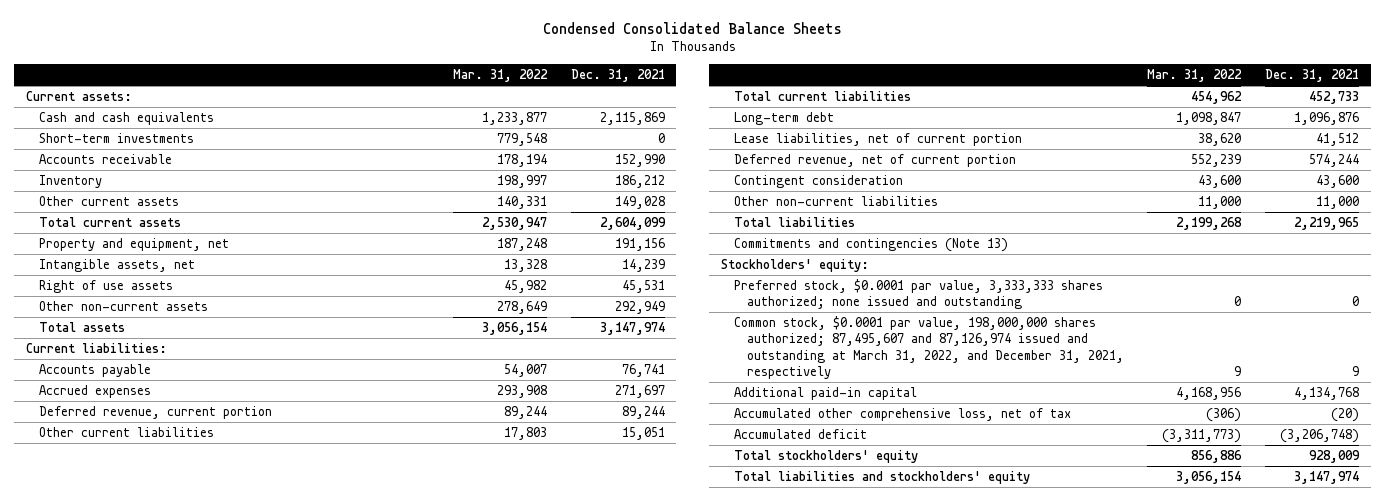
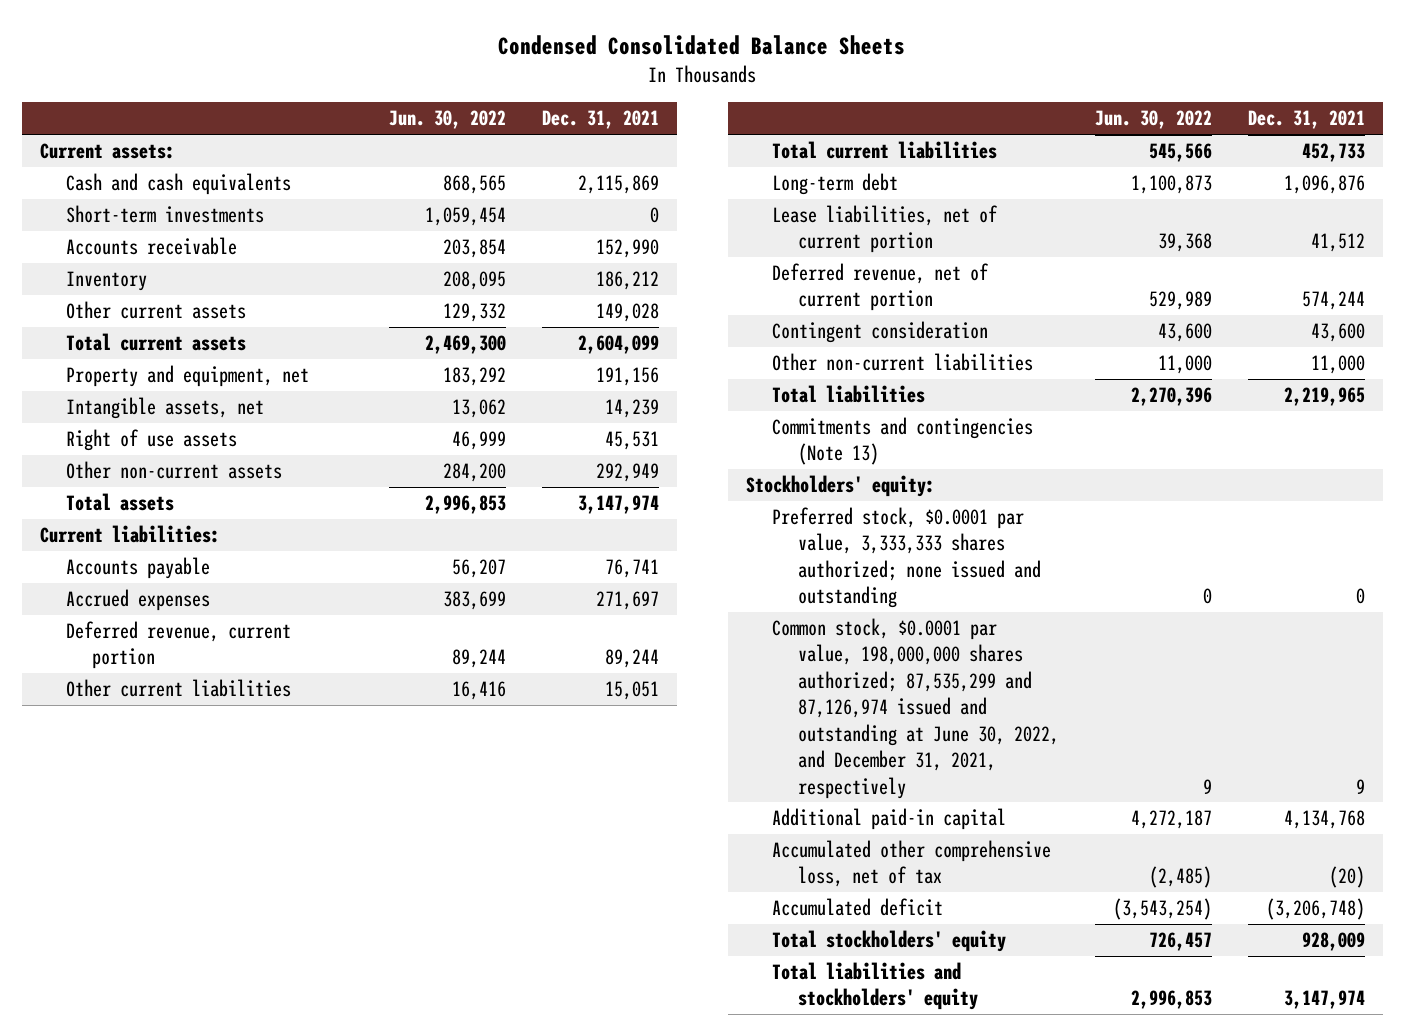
- | Mar. 31, 2022 | Dec. 31, 2021
+ | Jun. 30, 2022 | Dec. 31, 2021
- Common stock, $0.0001 par value, 198,000,000 shares authorized; 87,495,607 and 87,126,974 issued and outstanding at March 31, 2022, and December 31, 2021, respectively | 9 | 9
+ Common stock, $0.0001 par value, 198,000,000 shares authorized; 87,535,299 and 87,126,974 issued and outstanding at June 30, 2022, and December 31, 2021, respectively | 9 | 9

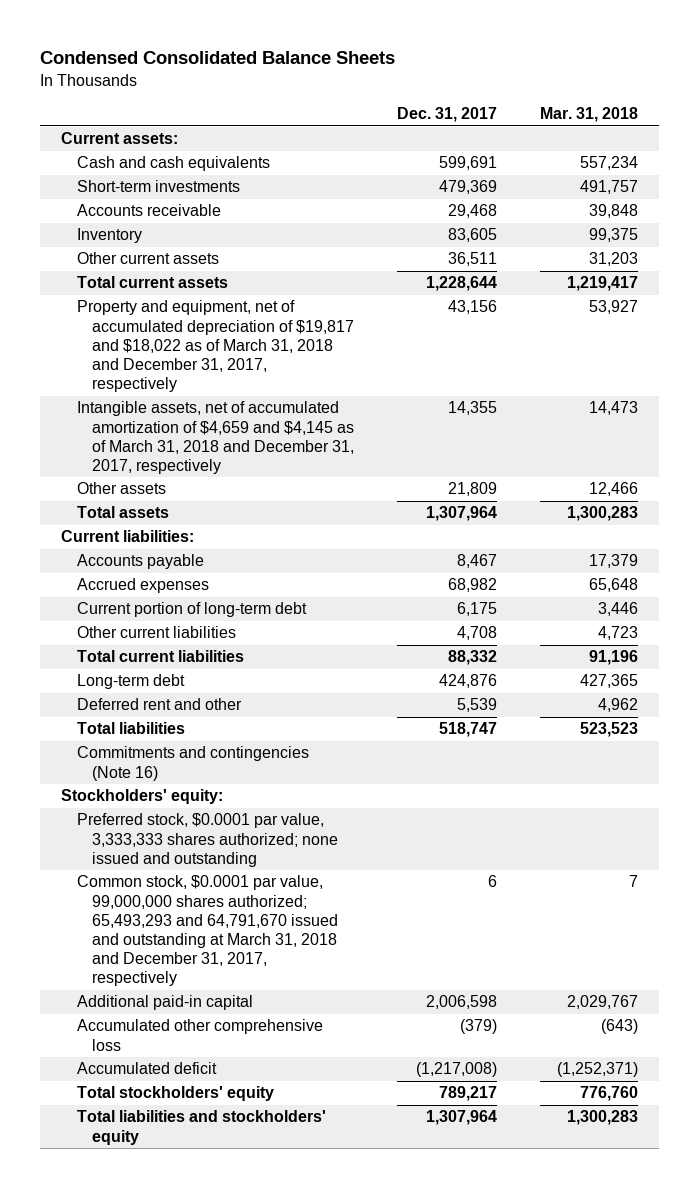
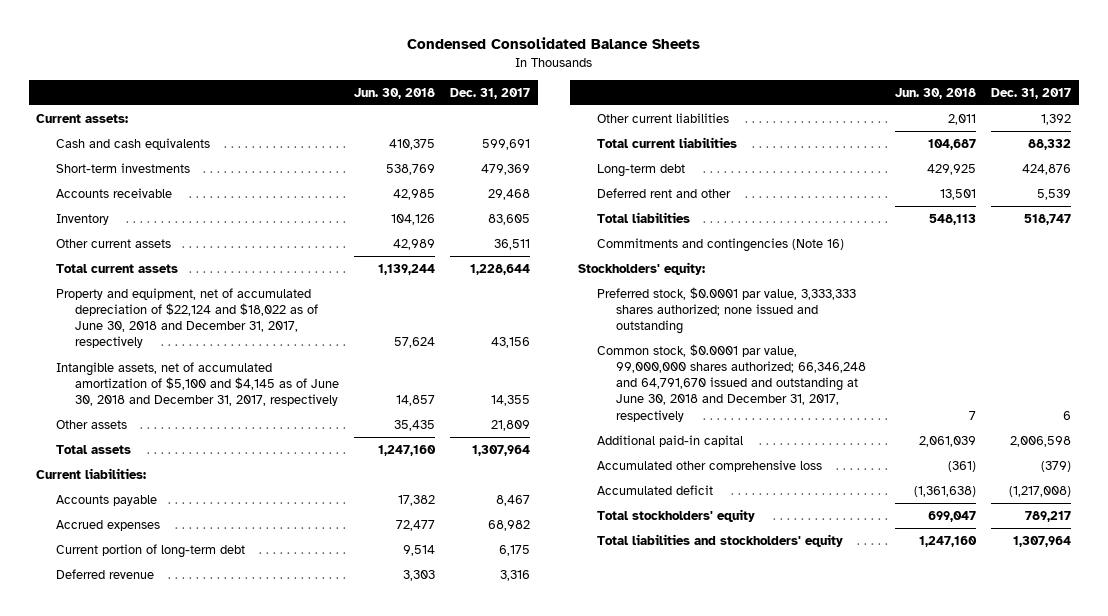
- | Dec. 31, 2017 | Mar. 31, 2018
+ | Jun. 30, 2018 | Dec. 31, 2017
- Property and equipment, net of accumulated depreciation of $19,817 and $18,022 as of March 31, 2018 and December 31, 2017, respectively | 43,156 | 53,927
- Intangible assets, net of accumulated amortization of $4,659 and $4,145 as of March 31, 2018 and December 31, 2017, respectively | 14,355 | 14,473
+ Property and equipment, net of accumulated depreciation of $22,124 and $18,022 as of June 30, 2018 and December 31, 2017, respectively | 57,624 | 43,156
+ Intangible assets, net of accumulated amortization of $5,100 and $4,145 as of June 30, 2018 and December 31, 2017, respectively | 14,857 | 14,355
- Other current liabilities | 4,708 | 4,723
+ Deferred revenue | 3,303 | 3,316
+ Other current liabilities | 2,011 | 1,392
- Common stock, $0.0001 par value, 99,000,000 shares authorized; 65,493,293 and 64,791,670 issued and outstanding at March 31, 2018 and December 31, 2017, respectively | 6 | 7
+ Common stock, $0.0001 par value, 99,000,000 shares authorized; 66,346,248 and 64,791,670 issued and outstanding at June 30, 2018 and December 31, 2017, respectively | 7 | 6

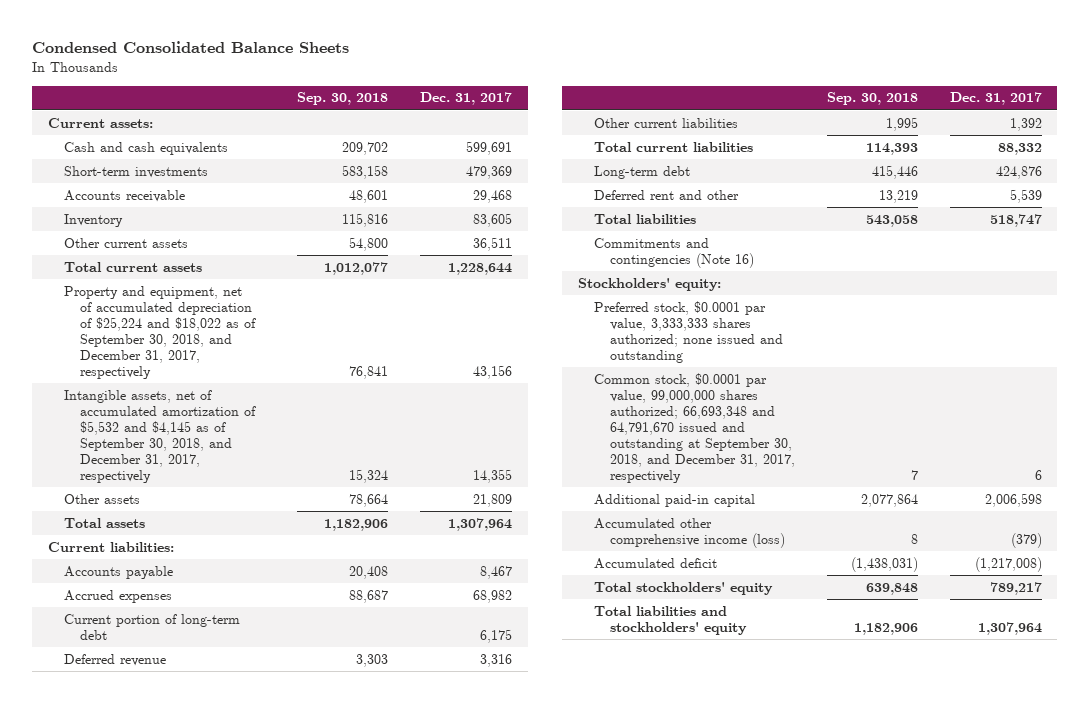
- | Jun. 30, 2018 | Dec. 31, 2017
+ | Sep. 30, 2018 | Dec. 31, 2017
- Property and equipment, net of accumulated depreciation of $22,124 and $18,022 as of June 30, 2018 and December 31, 2017, respectively | 57,624 | 43,156
- Intangible assets, net of accumulated amortization of $5,100 and $4,145 as of June 30, 2018 and December 31, 2017, respectively | 14,857 | 14,355
+ Property and equipment, net of accumulated depreciation of $25,224 and $18,022 as of September 30, 2018, and December 31, 2017, respectively | 76,841 | 43,156
+ Intangible assets, net of accumulated amortization of $5,532 and $4,145 as of September 30, 2018, and December 31, 2017, respectively | 15,324 | 14,355
- Common stock, $0.0001 par value, 99,000,000 shares authorized; 66,346,248 and 64,791,670 issued and outstanding at June 30, 2018 and December 31, 2017, respectively | 7 | 6
+ Common stock, $0.0001 par value, 99,000,000 shares authorized; 66,693,348 and 64,791,670 issued and outstanding at September 30, 2018, and December 31, 2017, respectively | 7 | 6
- Accumulated other comprehensive loss | (361) | (379)
+ Accumulated other comprehensive income (loss) | 8 | (379)

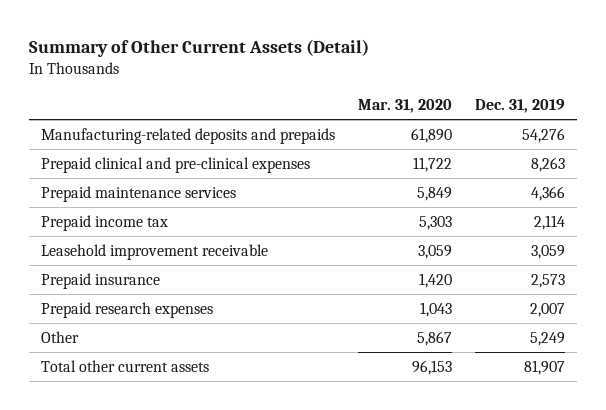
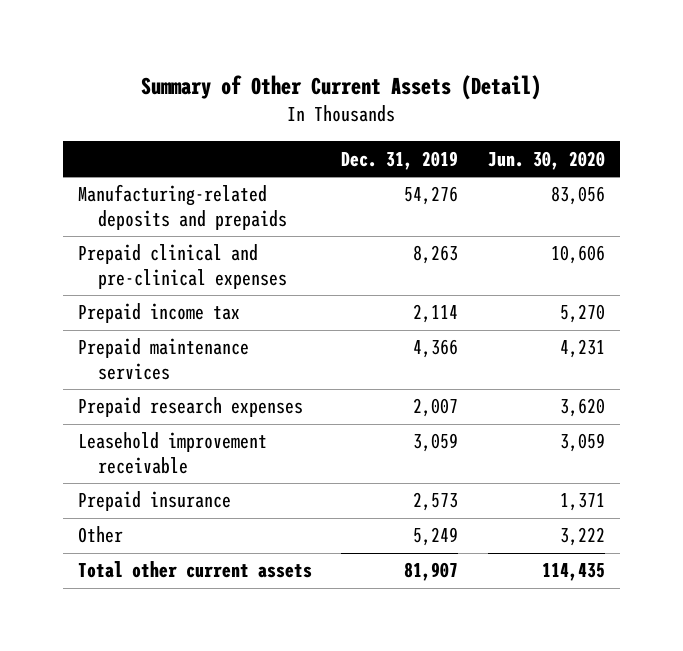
- | Mar. 31, 2020 | Dec. 31, 2019
+ | Dec. 31, 2019 | Jun. 30, 2020
moved down: Prepaid maintenance services | 4,366 | 4,231
moved up: Prepaid research expenses | 2,007 | 3,620

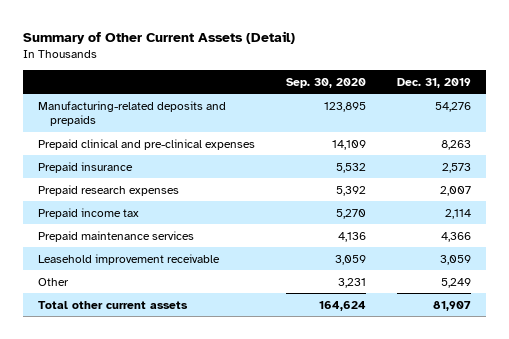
- | Dec. 31, 2019 | Jun. 30, 2020
+ | Sep. 30, 2020 | Dec. 31, 2019
moved up: Prepaid insurance | 5,532 | 2,573
moved up: Prepaid research expenses | 5,392 | 2,007

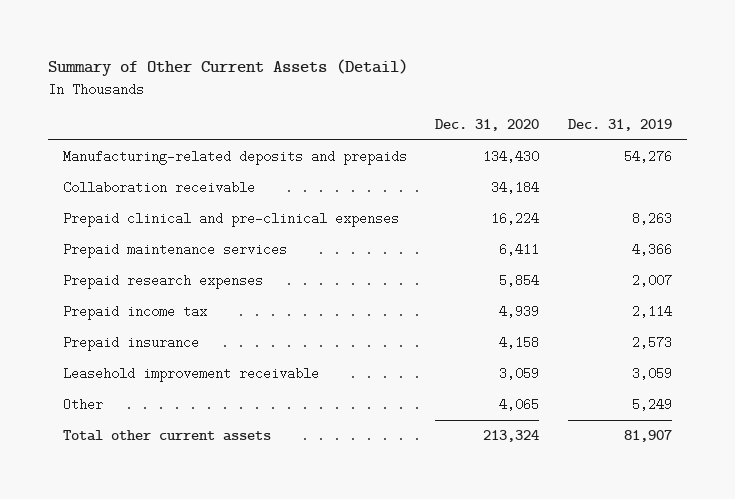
- | Sep. 30, 2020 | Dec. 31, 2019
+ | Dec. 31, 2020 | Dec. 31, 2019
+ Collaboration receivable | 34,184 |
moved up: Prepaid maintenance services | 6,411 | 4,366
moved down: Prepaid insurance | 4,158 | 2,573

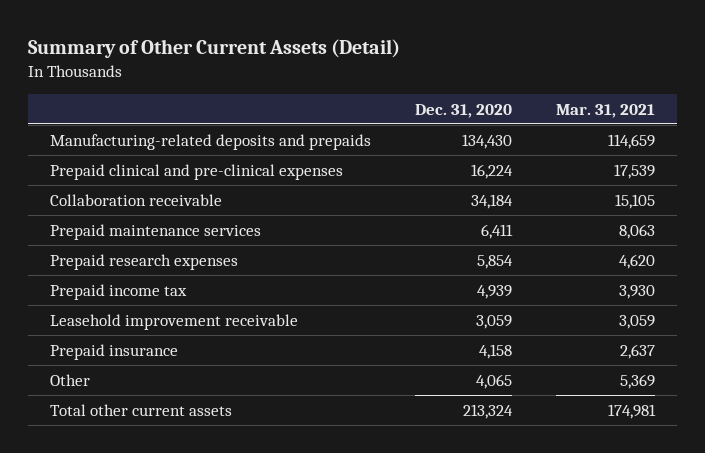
- | Dec. 31, 2020 | Dec. 31, 2019
+ | Dec. 31, 2020 | Mar. 31, 2021
moved down: Collaboration receivable | 34,184 | 15,105
moved down: Prepaid insurance | 4,158 | 2,637

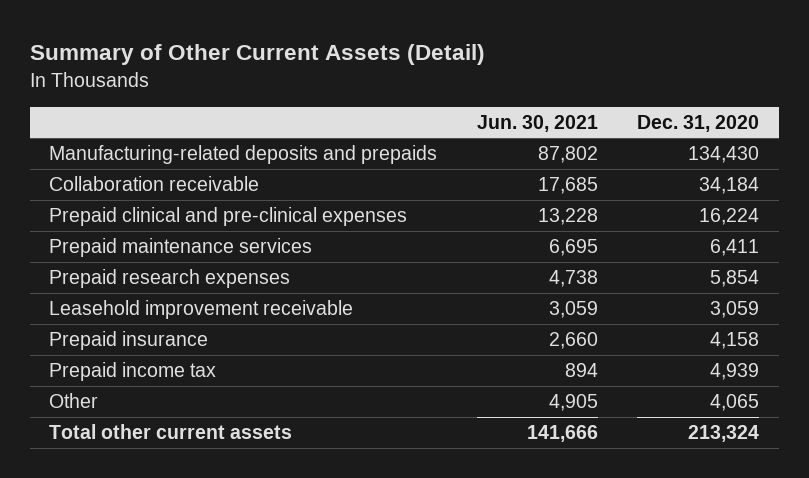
- | Dec. 31, 2020 | Mar. 31, 2021
+ | Jun. 30, 2021 | Dec. 31, 2020
moved down: Prepaid clinical and pre-clinical expenses | 13,228 | 16,224
moved down: Prepaid income tax | 894 | 4,939

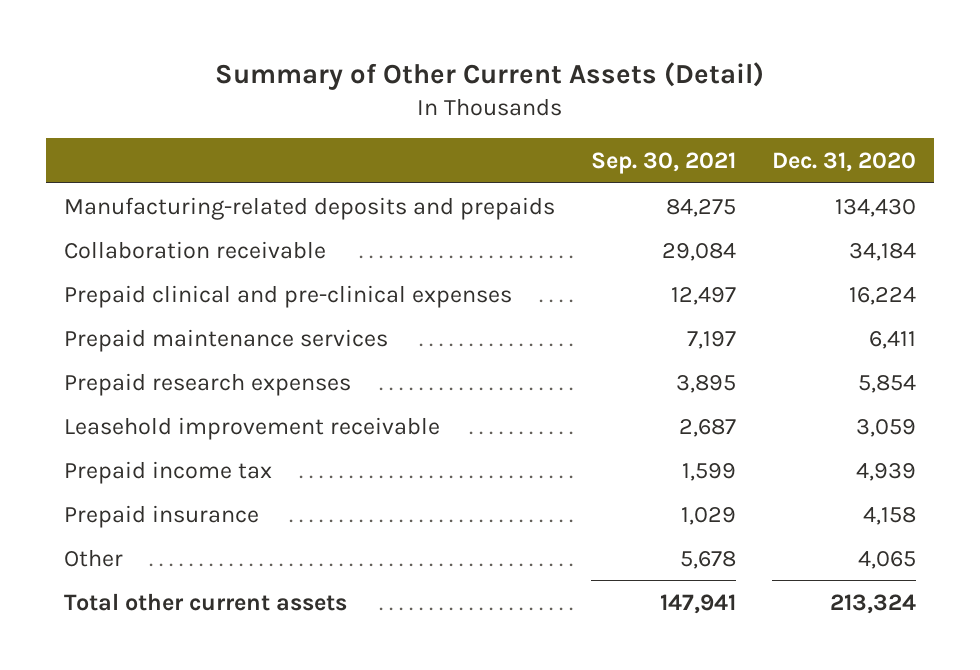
- | Jun. 30, 2021 | Dec. 31, 2020
+ | Sep. 30, 2021 | Dec. 31, 2020
moved down: Prepaid insurance | 1,029 | 4,158

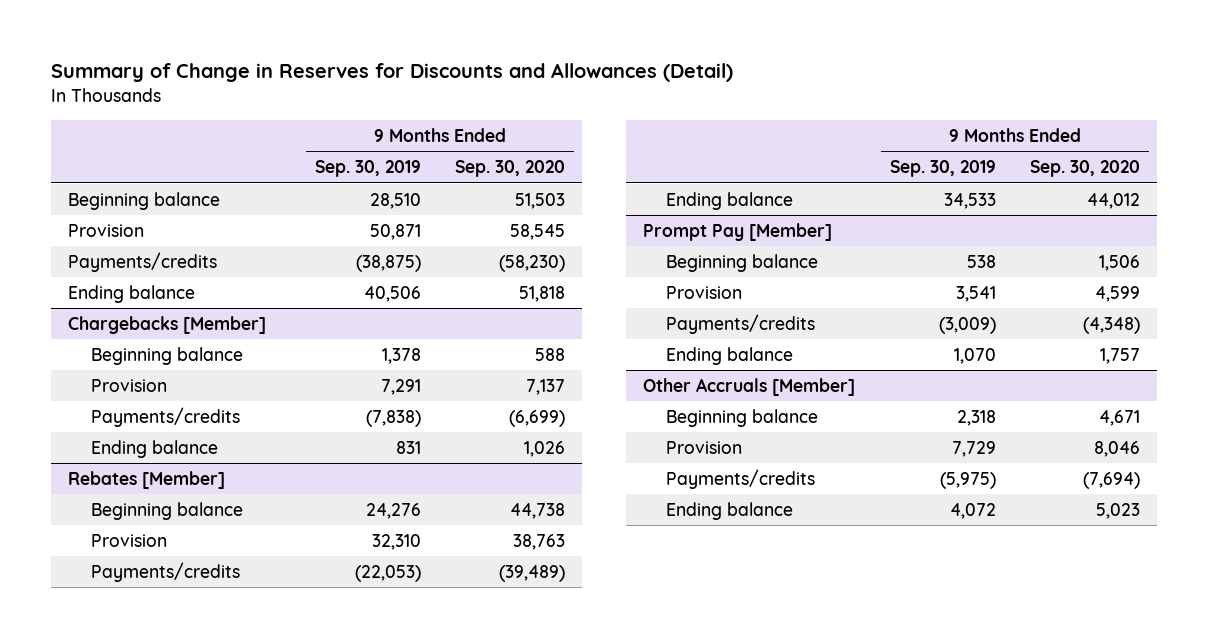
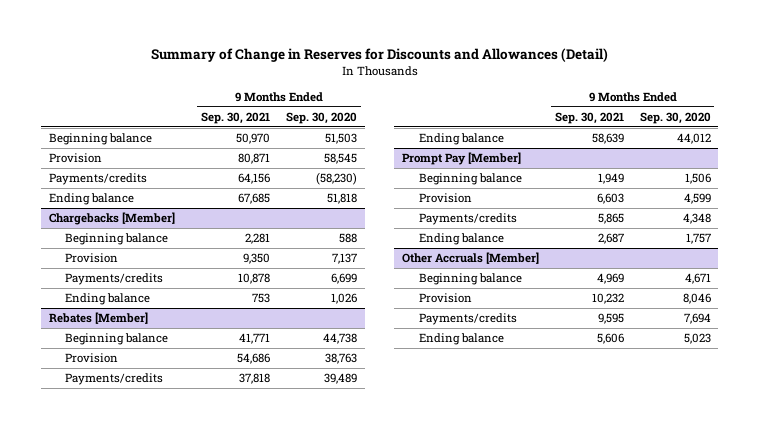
- | 9 Months Ended Sep. 30, 2019 | 9 Months Ended Sep. 30, 2020
+ | 9 Months Ended Sep. 30, 2021 | 9 Months Ended Sep. 30, 2020
@ Chargebacks [Member]
- Payments/credits | (7,838) | (6,699)
+ Payments/credits | 10,878 | 6,699
@ Rebates [Member]
- Payments/credits | (22,053) | (39,489)
+ Payments/credits | 37,818 | 39,489
@ Prompt Pay [Member]
- Payments/credits | (3,009) | (4,348)
+ Payments/credits | 5,865 | 4,348
@ Other Accruals [Member]
- Payments/credits | (5,975) | (7,694)
+ Payments/credits | 9,595 | 7,694

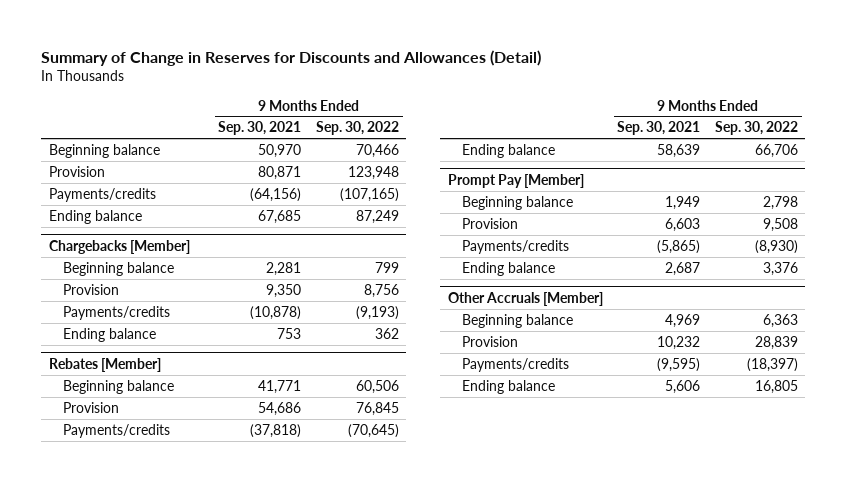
- | 9 Months Ended Sep. 30, 2021 | 9 Months Ended Sep. 30, 2020
+ | 9 Months Ended Sep. 30, 2021 | 9 Months Ended Sep. 30, 2022
- Payments/credits | 64,156 | (58,230)
+ Payments/credits | (64,156) | (107,165)
@ Chargebacks [Member]
- Payments/credits | 10,878 | 6,699
+ Payments/credits | (10,878) | (9,193)
@ Rebates [Member]
- Payments/credits | 37,818 | 39,489
+ Payments/credits | (37,818) | (70,645)
@ Prompt Pay [Member]
- Payments/credits | 5,865 | 4,348
+ Payments/credits | (5,865) | (8,930)
@ Other Accruals [Member]
- Payments/credits | 9,595 | 7,694
+ Payments/credits | (9,595) | (18,397)

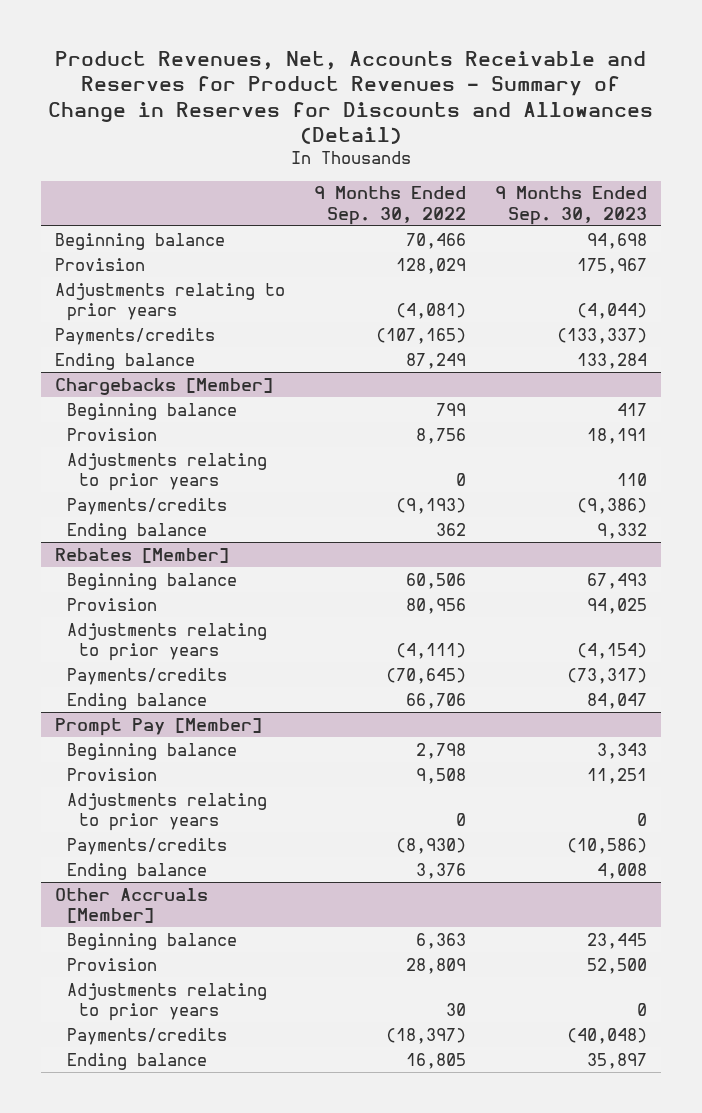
- Summary of Change in Reserves for Discounts and Allowances (Detail)
+ Product Revenues, Net, Accounts Receivable and Reserves for Product Revenues - Summary of Change in Reserves for Discounts and Allowances (Detail)
- | 9 Months Ended Sep. 30, 2021 | 9 Months Ended Sep. 30, 2022
+ | 9 Months Ended Sep. 30, 2022 | 9 Months Ended Sep. 30, 2023
- Provision | 80,871 | 123,948
+ Provision | 128,029 | 175,967
+ Adjustments relating to prior years | (4,081) | (4,044)
@ Chargebacks [Member]
+ Adjustments relating to prior years | 0 | 110
@ Rebates [Member]
- Provision | 54,686 | 76,845
+ Provision | 80,956 | 94,025
+ Adjustments relating to prior years | (4,111) | (4,154)
@ Prompt Pay [Member]
+ Adjustments relating to prior years | 0 | 0
@ Other Accruals [Member]
- Provision | 10,232 | 28,839
+ Provision | 28,809 | 52,500
+ Adjustments relating to prior years | 30 | 0

